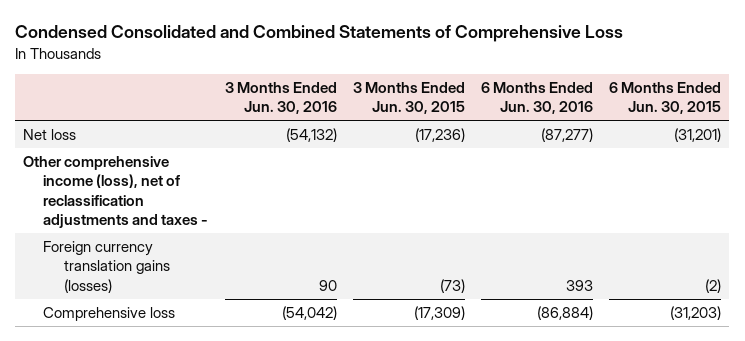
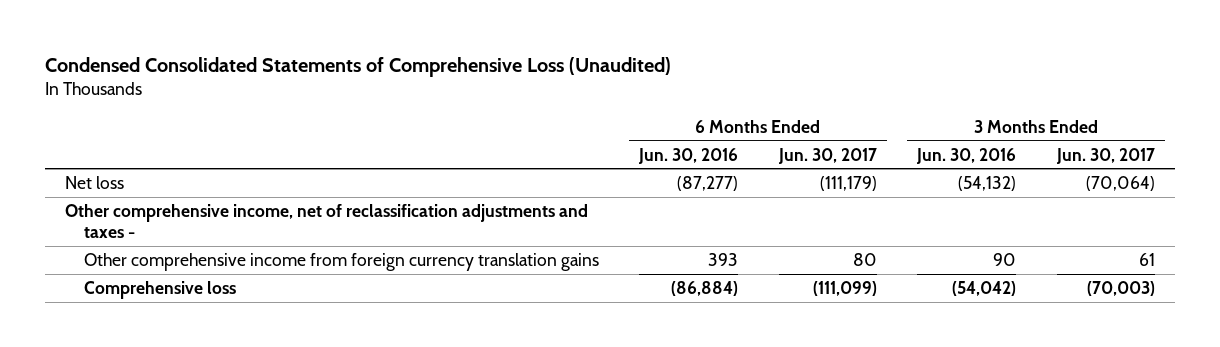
- Condensed Consolidated and Combined Statements of Comprehensive Loss
+ Condensed Consolidated Statements of Comprehensive Loss (Unaudited)
- | 3 Months Ended Jun. 30, 2016 | 3 Months Ended Jun. 30, 2015 | 6 Months Ended Jun. 30, 2016 | 6 Months Ended Jun. 30, 2015
+ | 6 Months Ended Jun. 30, 2016 | 6 Months Ended Jun. 30, 2017 | 3 Months Ended Jun. 30, 2016 | 3 Months Ended Jun. 30, 2017
- Other comprehensive income (loss), net of reclassification adjustments and taxes -
- Foreign currency translation gains (losses) | 90 | (73) | 393 | (2)
+ Other comprehensive income, net of reclassification adjustments and taxes -
+ Other comprehensive income from foreign currency translation gains | 393 | 80 | 90 | 61

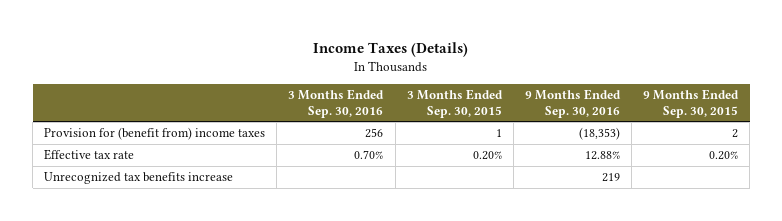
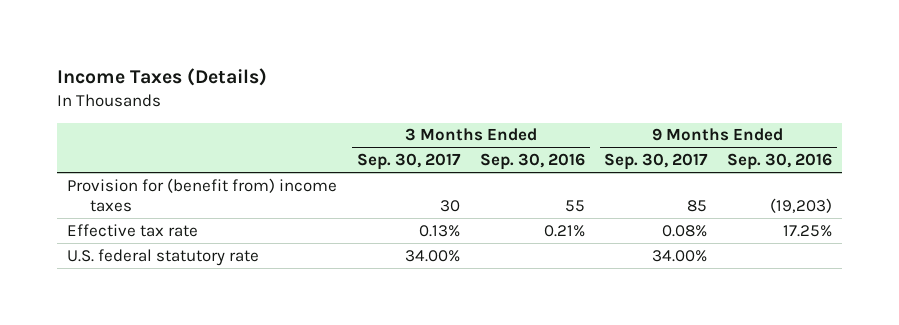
- | 3 Months Ended Sep. 30, 2016 | 3 Months Ended Sep. 30, 2015 | 9 Months Ended Sep. 30, 2016 | 9 Months Ended Sep. 30, 2015
+ | 3 Months Ended Sep. 30, 2017 | 3 Months Ended Sep. 30, 2016 | 9 Months Ended Sep. 30, 2017 | 9 Months Ended Sep. 30, 2016
- Provision for (benefit from) income taxes | 256 | 1 | (18,353) | 2
- Effective tax rate | 0.70% | 0.20% | 12.88% | 0.20%
- Unrecognized tax benefits increase | | | 219 |
+ Provision for (benefit from) income taxes | 30 | 55 | 85 | (19,203)
+ Effective tax rate | 0.13% | 0.21% | 0.08% | 17.25%
+ U.S. federal statutory rate | 34.00% | | 34.00% |

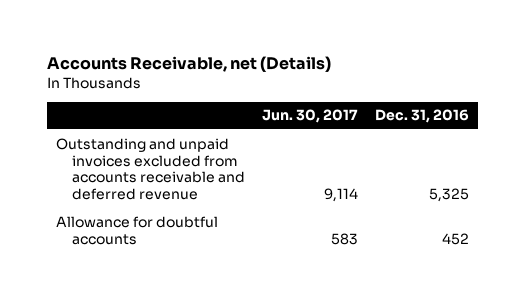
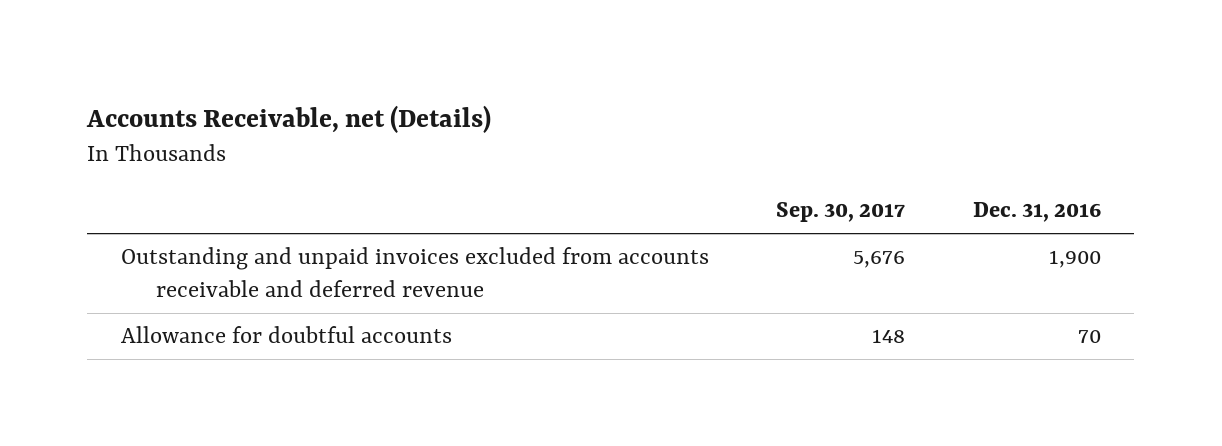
- | Jun. 30, 2017 | Dec. 31, 2016
+ | Sep. 30, 2017 | Dec. 31, 2016
- Outstanding and unpaid invoices excluded from accounts receivable and deferred revenue | 9,114 | 5,325
- Allowance for doubtful accounts | 583 | 452
+ Outstanding and unpaid invoices excluded from accounts receivable and deferred revenue | 5,676 | 1,900
+ Allowance for doubtful accounts | 148 | 70

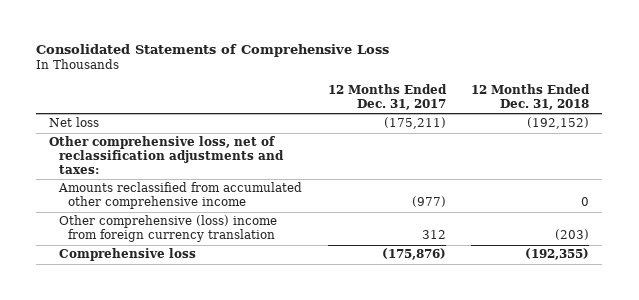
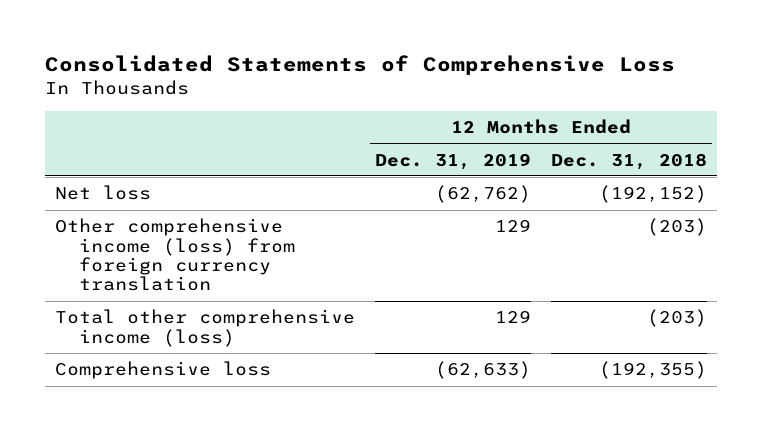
- | 12 Months Ended Dec. 31, 2017 | 12 Months Ended Dec. 31, 2018
+ | 12 Months Ended Dec. 31, 2019 | 12 Months Ended Dec. 31, 2018
- Other comprehensive loss, net of reclassification adjustments and taxes:
- Amounts reclassified from accumulated other comprehensive income | (977) | 0
- Other comprehensive (loss) income from foreign currency translation | 312 | (203)
+ Other comprehensive income (loss) from foreign currency translation | 129 | (203)
+ Total other comprehensive income (loss) | 129 | (203)

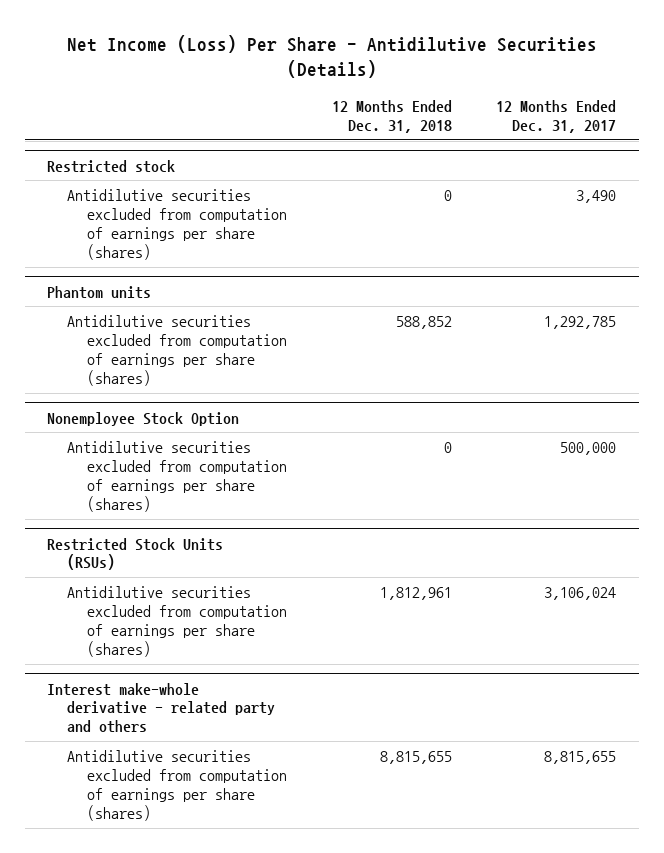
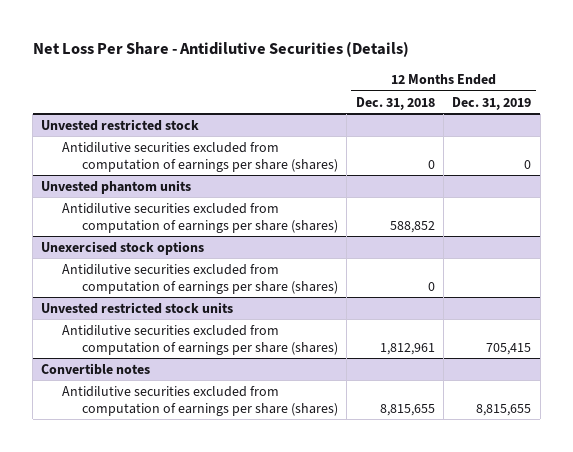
- Net Income (Loss) Per Share - Antidilutive Securities (Details)
+ Net Loss Per Share - Antidilutive Securities (Details)
- | 12 Months Ended Dec. 31, 2018 | 12 Months Ended Dec. 31, 2017
+ | 12 Months Ended Dec. 31, 2018 | 12 Months Ended Dec. 31, 2019
- Restricted stock
+ Unvested restricted stock
- Phantom units
+ Unvested phantom units
- Nonemployee Stock Option
+ Unexercised stock options
- Restricted Stock Units (RSUs)
+ Unvested restricted stock units
- Interest make-whole derivative - related party and others
+ Convertible notes

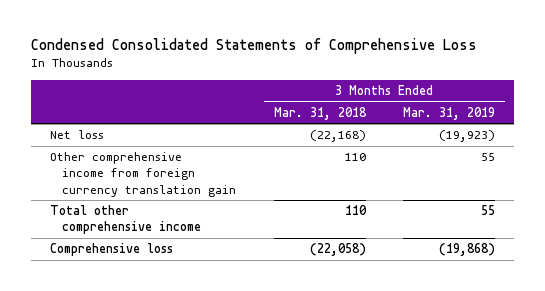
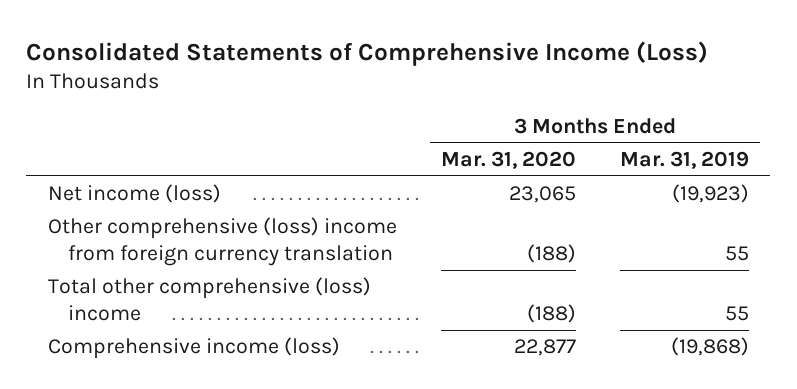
- Condensed Consolidated Statements of Comprehensive Loss
+ Consolidated Statements of Comprehensive Income (Loss)
- | 3 Months Ended Mar. 31, 2018 | 3 Months Ended Mar. 31, 2019
+ | 3 Months Ended Mar. 31, 2020 | 3 Months Ended Mar. 31, 2019
- Net loss | (22,168) | (19,923)
- Other comprehensive income from foreign currency translation gain | 110 | 55
- Total other comprehensive income | 110 | 55
- Comprehensive loss | (22,058) | (19,868)
+ Net income (loss) | 23,065 | (19,923)
+ Other comprehensive (loss) income from foreign currency translation | (188) | 55
+ Total other comprehensive (loss) income | (188) | 55
+ Comprehensive income (loss) | 22,877 | (19,868)

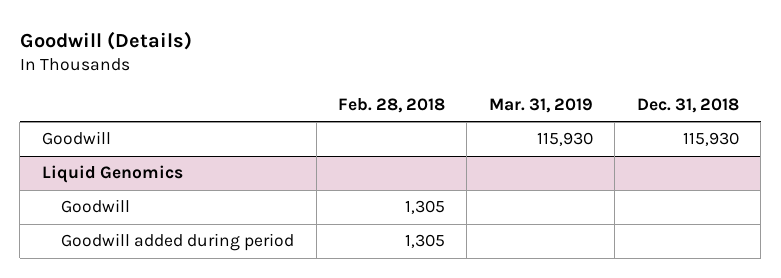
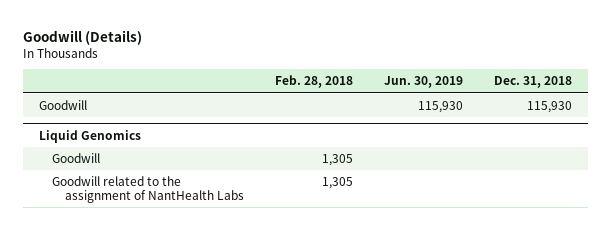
- | Feb. 28, 2018 | Mar. 31, 2019 | Dec. 31, 2018
+ | Feb. 28, 2018 | Jun. 30, 2019 | Dec. 31, 2018
@ Liquid Genomics
- Goodwill added during period | 1,305 | |
+ Goodwill related to the assignment of NantHealth Labs | 1,305 | |

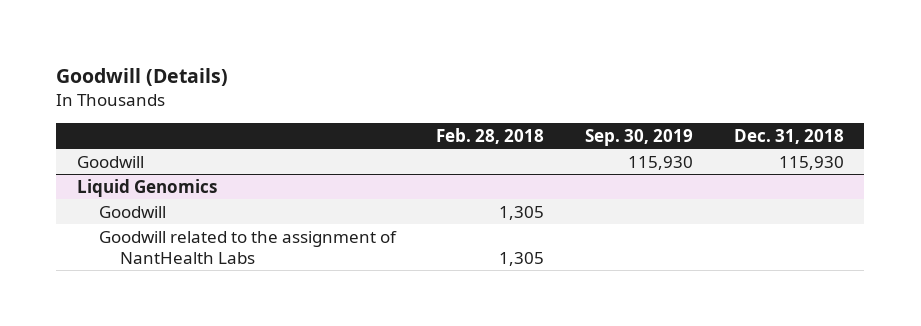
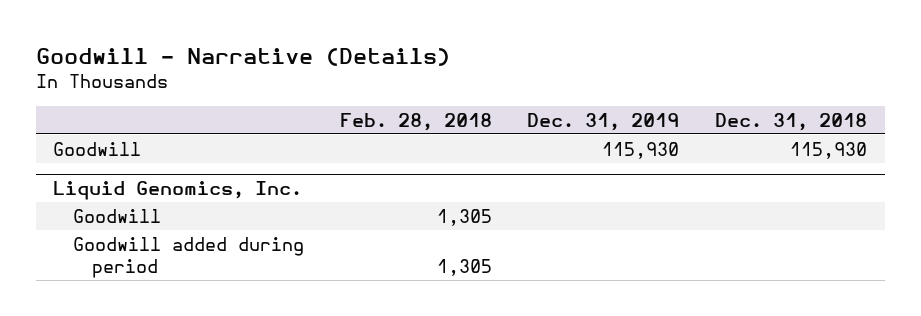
- Goodwill (Details)
+ Goodwill - Narrative (Details)
- | Feb. 28, 2018 | Sep. 30, 2019 | Dec. 31, 2018
+ | Feb. 28, 2018 | Dec. 31, 2019 | Dec. 31, 2018
- Liquid Genomics
+ Liquid Genomics, Inc.
- Goodwill related to the assignment of NantHealth Labs | 1,305 | |
+ Goodwill added during period | 1,305 | |

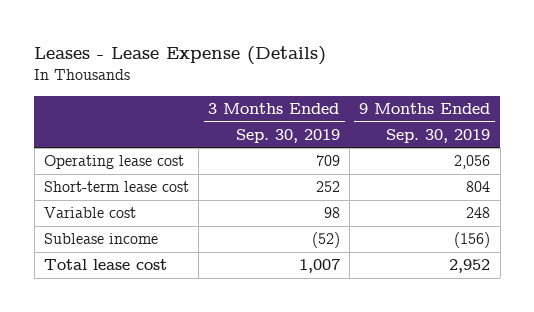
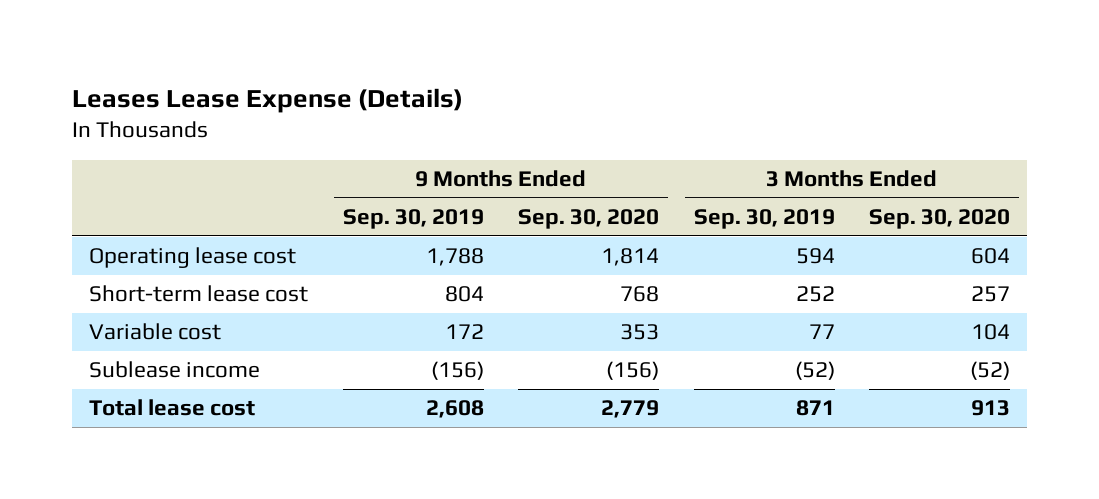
- Leases - Lease Expense (Details)
+ Leases Lease Expense (Details)
- | 3 Months Ended Sep. 30, 2019 | 9 Months Ended Sep. 30, 2019
+ | 9 Months Ended Sep. 30, 2019 | 9 Months Ended Sep. 30, 2020 | 3 Months Ended Sep. 30, 2019 | 3 Months Ended Sep. 30, 2020
- Operating lease cost | 709 | 2,056
+ Operating lease cost | 1,788 | 1,814 | 594 | 604
- Variable cost | 98 | 248
+ Variable cost | 172 | 353 | 77 | 104
- Total lease cost | 1,007 | 2,952
+ Total lease cost | 2,608 | 2,779 | 871 | 913

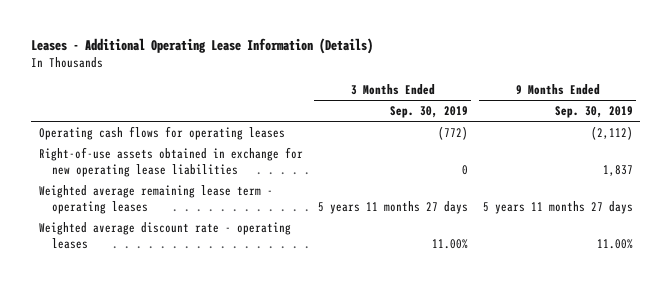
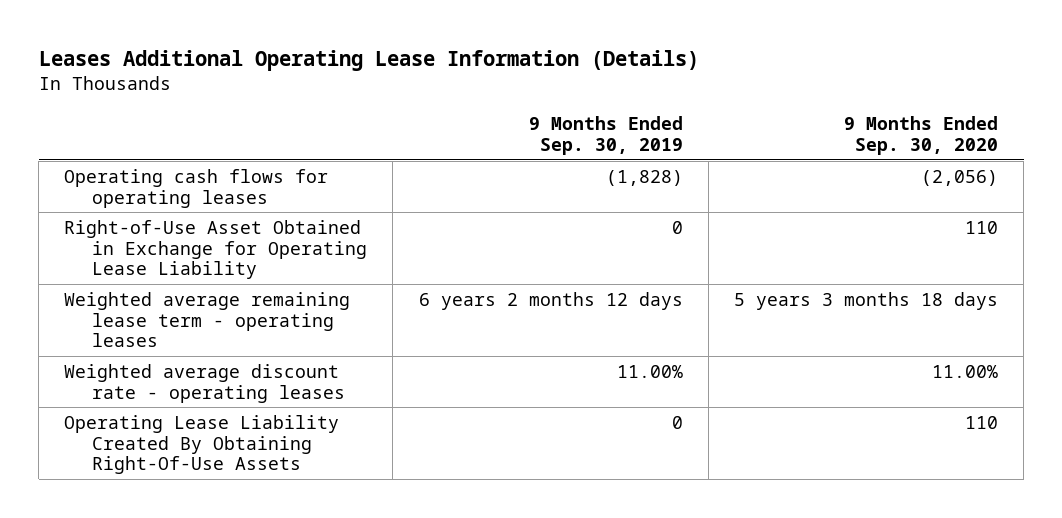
- Leases - Additional Operating Lease Information (Details)
+ Leases Additional Operating Lease Information (Details)
- | 3 Months Ended Sep. 30, 2019 | 9 Months Ended Sep. 30, 2019
+ | 9 Months Ended Sep. 30, 2019 | 9 Months Ended Sep. 30, 2020
- Operating cash flows for operating leases | (772) | (2,112)
- Right-of-use assets obtained in exchange for new operating lease liabilities | 0 | 1,837
- Weighted average remaining lease term - operating leases | 5 years 11 months 27 days | 5 years 11 months 27 days
+ Operating cash flows for operating leases | (1,828) | (2,056)
+ Right-of-Use Asset Obtained in Exchange for Operating Lease Liability | 0 | 110
+ Weighted average remaining lease term - operating leases | 6 years 2 months 12 days | 5 years 3 months 18 days
+ Operating Lease Liability Created By Obtaining Right-Of-Use Assets | 0 | 110

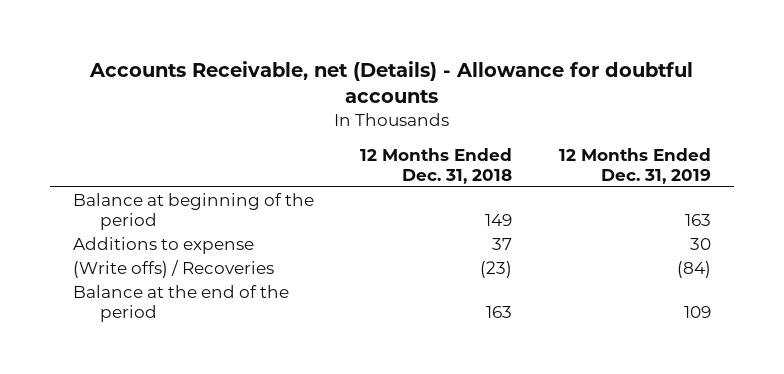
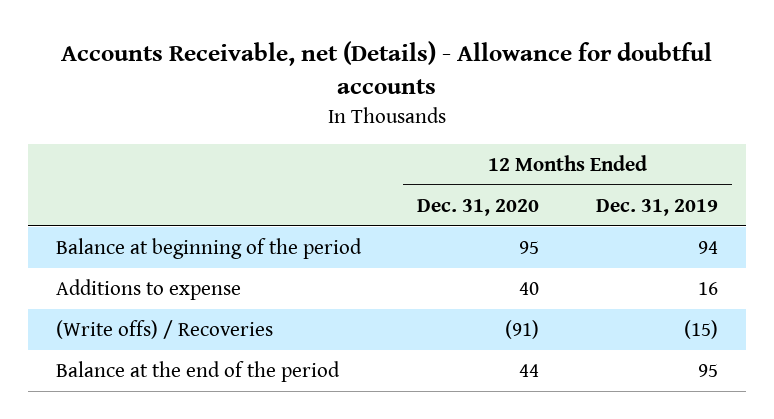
- | 12 Months Ended Dec. 31, 2018 | 12 Months Ended Dec. 31, 2019
+ | 12 Months Ended Dec. 31, 2020 | 12 Months Ended Dec. 31, 2019
- Balance at beginning of the period | 149 | 163
- Additions to expense | 37 | 30
- (Write offs) / Recoveries | (23) | (84)
- Balance at the end of the period | 163 | 109
+ Balance at beginning of the period | 95 | 94
+ Additions to expense | 40 | 16
+ (Write offs) / Recoveries | (91) | (15)
+ Balance at the end of the period | 44 | 95

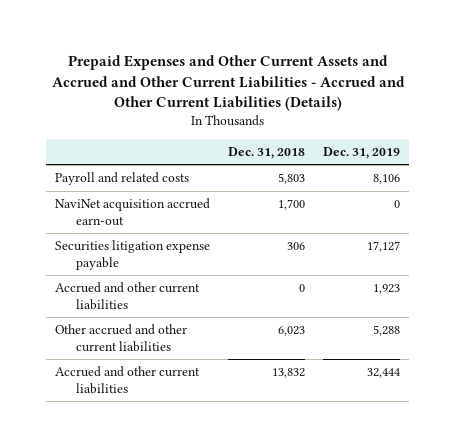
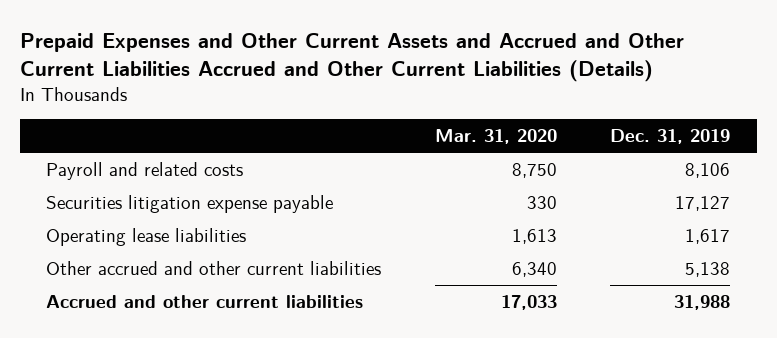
- Prepaid Expenses and Other Current Assets and Accrued and Other Current Liabilities - Accrued and Other Current Liabilities (Details)
+ Prepaid Expenses and Other Current Assets and Accrued and Other Current Liabilities Accrued and Other Current Liabilities (Details)
- | Dec. 31, 2018 | Dec. 31, 2019
+ | Mar. 31, 2020 | Dec. 31, 2019
- NaviNet acquisition accrued earn-out | 1,700 | 0
- Accrued and other current liabilities | 0 | 1,923
- Other accrued and other current liabilities | 6,023 | 5,288
- Accrued and other current liabilities | 13,832 | 32,444
+ Operating lease liabilities | 1,613 | 1,617
+ Other accrued and other current liabilities | 6,340 | 5,138
+ Accrued and other current liabilities | 17,033 | 31,988

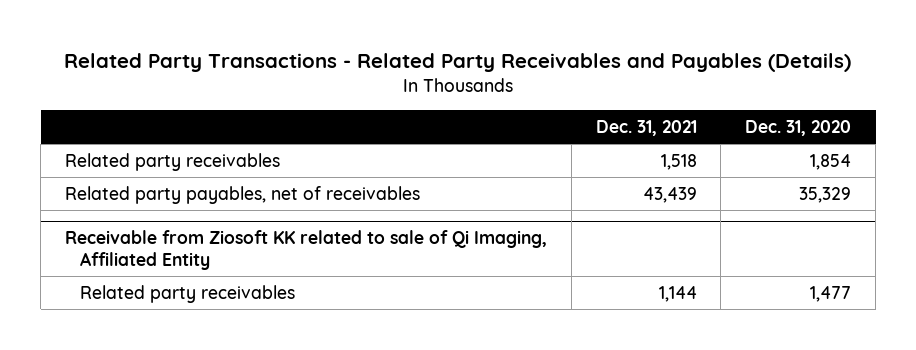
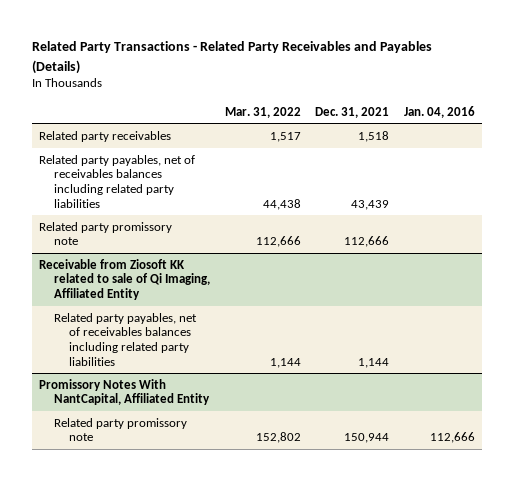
- | Dec. 31, 2021 | Dec. 31, 2020
+ | Mar. 31, 2022 | Dec. 31, 2021 | Jan. 04, 2016
- Related party payables, net of receivables | 43,439 | 35,329
+ Related party payables, net of receivables balances including related party liabilities | 44,438 | 43,439 |
+ Related party promissory note | 112,666 | 112,666 |
@ Receivable from Ziosoft KK related to sale of Qi Imaging, Affiliated Entity
- Related party receivables | 1,144 | 1,477
+ Related party payables, net of receivables balances including related party liabilities | 1,144 | 1,144 |
+ Promissory Notes With NantCapital, Affiliated Entity
+ Related party promissory note | 152,802 | 150,944 | 112,666

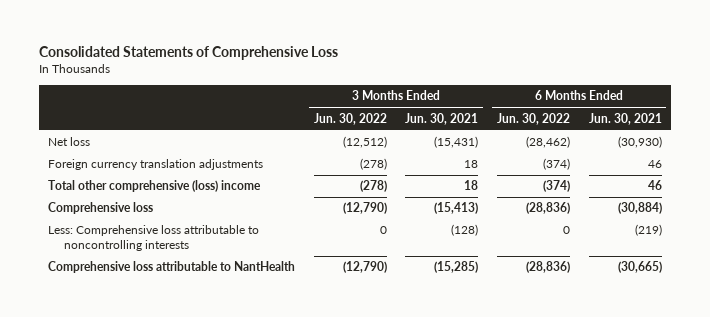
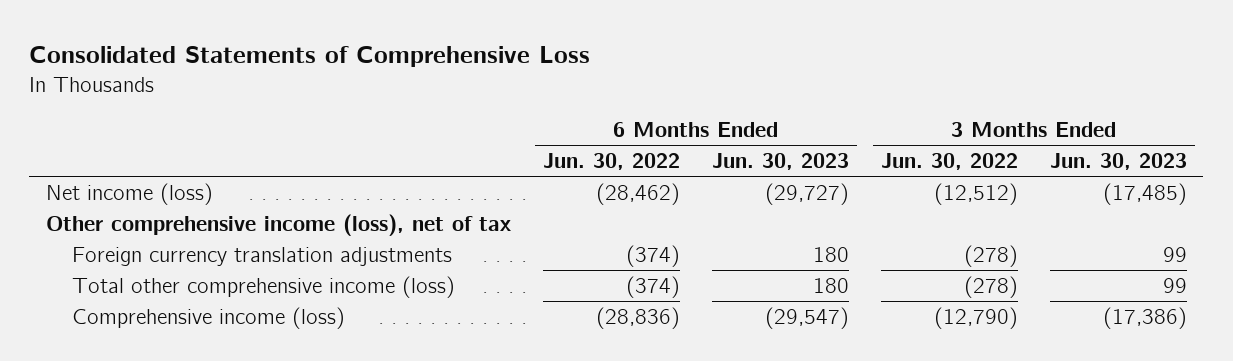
- | 3 Months Ended Jun. 30, 2022 | 3 Months Ended Jun. 30, 2021 | 6 Months Ended Jun. 30, 2022 | 6 Months Ended Jun. 30, 2021
+ | 6 Months Ended Jun. 30, 2022 | 6 Months Ended Jun. 30, 2023 | 3 Months Ended Jun. 30, 2022 | 3 Months Ended Jun. 30, 2023
- Net loss | (12,512) | (15,431) | (28,462) | (30,930)
+ Net income (loss) | (28,462) | (29,727) | (12,512) | (17,485)
+ Other comprehensive income (loss), net of tax
- Total other comprehensive (loss) income | (278) | 18 | (374) | 46
- Comprehensive loss | (12,790) | (15,413) | (28,836) | (30,884)
- Less: Comprehensive loss attributable to noncontrolling interests | 0 | (128) | 0 | (219)
- Comprehensive loss attributable to NantHealth | (12,790) | (15,285) | (28,836) | (30,665)
+ Total other comprehensive income (loss) | (374) | 180 | (278) | 99
+ Comprehensive income (loss) | (28,836) | (29,547) | (12,790) | (17,386)

